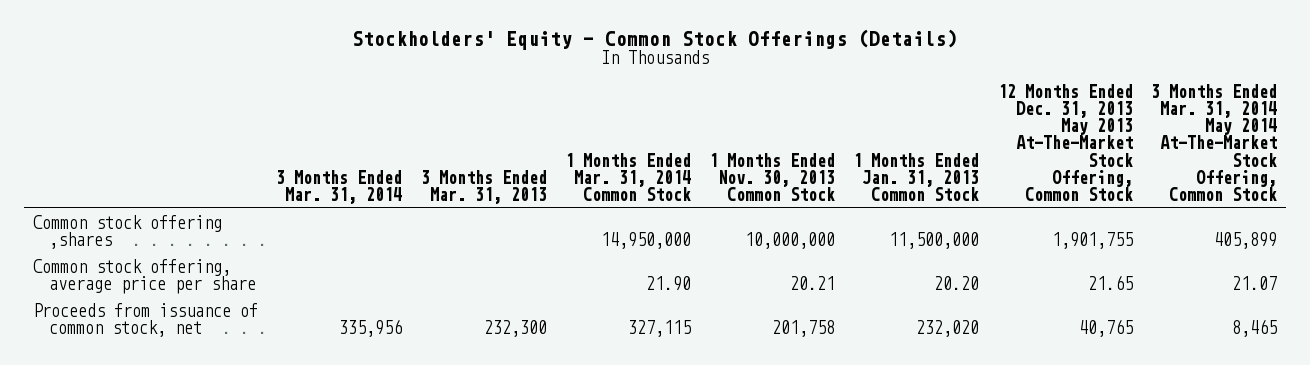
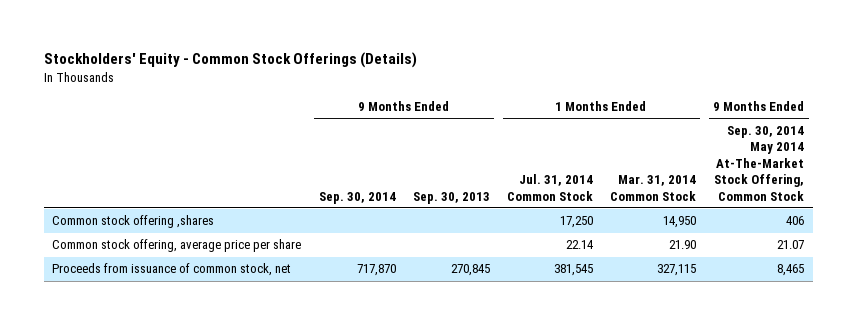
- | 3 Months Ended Mar. 31, 2014 | 3 Months Ended Mar. 31, 2013 | 1 Months Ended Mar. 31, 2014 Common Stock | 1 Months Ended Nov. 30, 2013 Common Stock | 1 Months Ended Jan. 31, 2013 Common Stock | 12 Months Ended Dec. 31, 2013 May 2013 At-The-Market Stock Offering, Common Stock | 3 Months Ended Mar. 31, 2014 May 2014 At-The-Market Stock Offering, Common Stock
+ | 9 Months Ended Sep. 30, 2014 | 9 Months Ended Sep. 30, 2013 | 1 Months Ended Jul. 31, 2014 Common Stock | 1 Months Ended Mar. 31, 2014 Common Stock | 9 Months Ended Sep. 30, 2014 May 2014 At-The-Market Stock Offering, Common Stock
- Common stock offering ,shares | | | 14,950,000 | 10,000,000 | 11,500,000 | 1,901,755 | 405,899
+ Common stock offering ,shares | | | 17,250 | 14,950 | 406

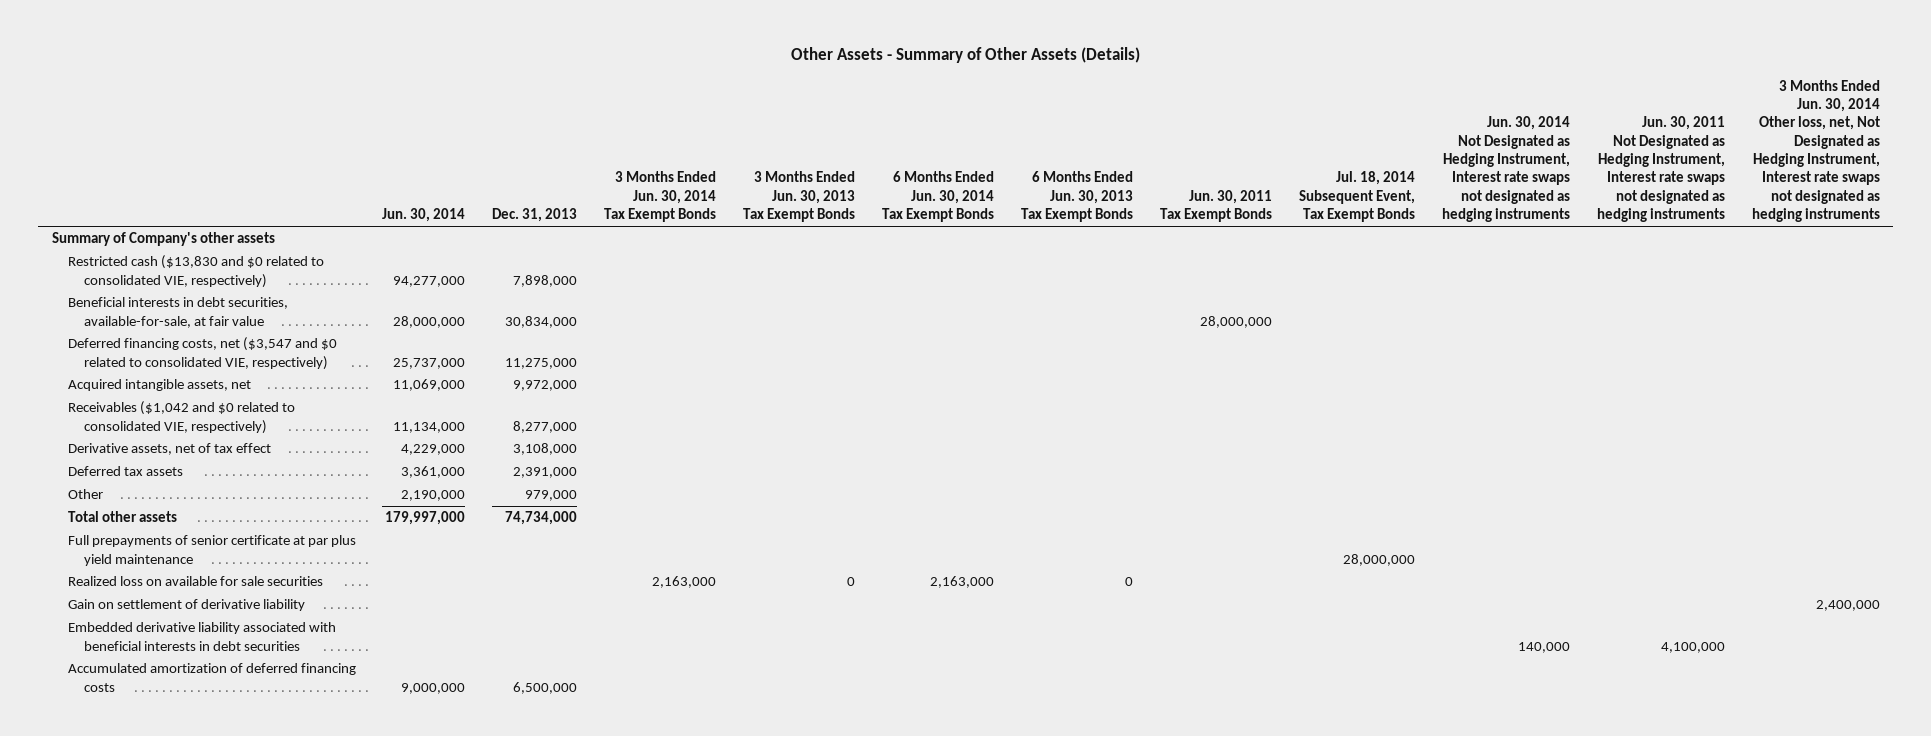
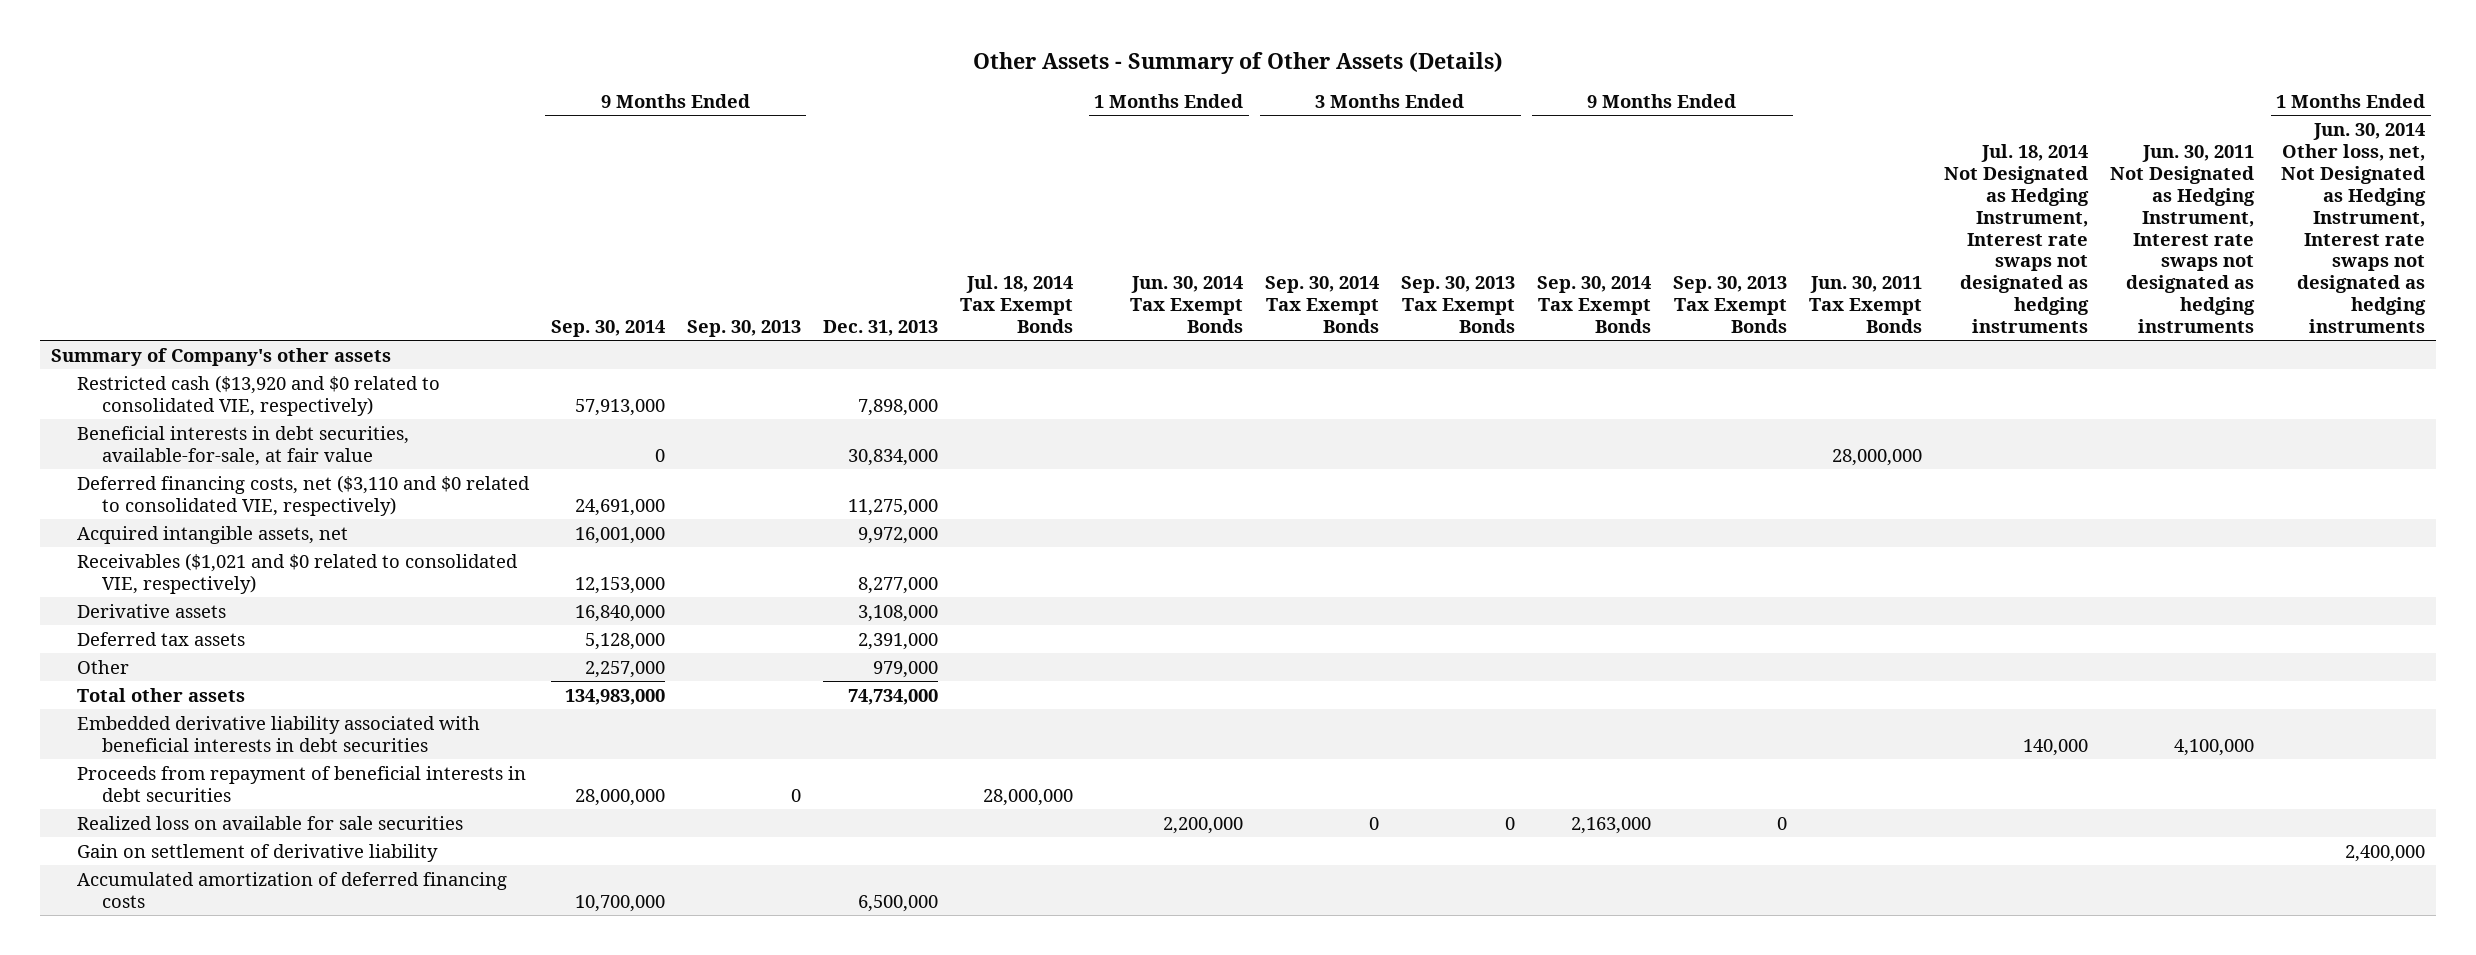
- | Jun. 30, 2014 | Dec. 31, 2013 | 3 Months Ended Jun. 30, 2014 Tax Exempt Bonds | 3 Months Ended Jun. 30, 2013 Tax Exempt Bonds | 6 Months Ended Jun. 30, 2014 Tax Exempt Bonds | 6 Months Ended Jun. 30, 2013 Tax Exempt Bonds | Jun. 30, 2011 Tax Exempt Bonds | Jul. 18, 2014 Subsequent Event, Tax Exempt Bonds | Jun. 30, 2014 Not Designated as Hedging Instrument, Interest rate swaps not designated as hedging instruments | Jun. 30, 2011 Not Designated as Hedging Instrument, Interest rate swaps not designated as hedging instruments | 3 Months Ended Jun. 30, 2014 Other loss, net, Not Designated as Hedging Instrument, Interest rate swaps not designated as hedging instruments
+ | 9 Months Ended Sep. 30, 2014 | 9 Months Ended Sep. 30, 2013 | Dec. 31, 2013 | Jul. 18, 2014 Tax Exempt Bonds | 1 Months Ended Jun. 30, 2014 Tax Exempt Bonds | 3 Months Ended Sep. 30, 2014 Tax Exempt Bonds | 3 Months Ended Sep. 30, 2013 Tax Exempt Bonds | 9 Months Ended Sep. 30, 2014 Tax Exempt Bonds | 9 Months Ended Sep. 30, 2013 Tax Exempt Bonds | Jun. 30, 2011 Tax Exempt Bonds | Jul. 18, 2014 Not Designated as Hedging Instrument, Interest rate swaps not designated as hedging instruments | Jun. 30, 2011 Not Designated as Hedging Instrument, Interest rate swaps not designated as hedging instruments | 1 Months Ended Jun. 30, 2014 Other loss, net, Not Designated as Hedging Instrument, Interest rate swaps not designated as hedging instruments
- Restricted cash ($13,830 and $0 related to consolidated VIE, respectively) | 94,277,000 | 7,898,000 | | | | | | | | |
+ Restricted cash ($13,920 and $0 related to consolidated VIE, respectively) | 57,913,000 | | 7,898,000 | | | | | | | | | |
- Deferred financing costs, net ($3,547 and $0 related to consolidated VIE, respectively) | 25,737,000 | 11,275,000 | | | | | | | | |
+ Deferred financing costs, net ($3,110 and $0 related to consolidated VIE, respectively) | 24,691,000 | | 11,275,000 | | | | | | | | | |
- Receivables ($1,042 and $0 related to consolidated VIE, respectively) | 11,134,000 | 8,277,000 | | | | | | | | |
- Derivative assets, net of tax effect | 4,229,000 | 3,108,000 | | | | | | | | |
+ Receivables ($1,021 and $0 related to consolidated VIE, respectively) | 12,153,000 | | 8,277,000 | | | | | | | | | |
+ Derivative assets | 16,840,000 | | 3,108,000 | | | | | | | | | |
- Full prepayments of senior certificate at par plus yield maintenance | | | | | | | | 28,000,000 | | |
moved up: Embedded derivative liability associated with beneficial interests in debt securities | | | | | | | | | | | 140,000 | 4,100,000 |
+ Proceeds from repayment of beneficial interests in debt securities | 28,000,000 | 0 | | 28,000,000 | | | | | | | | |

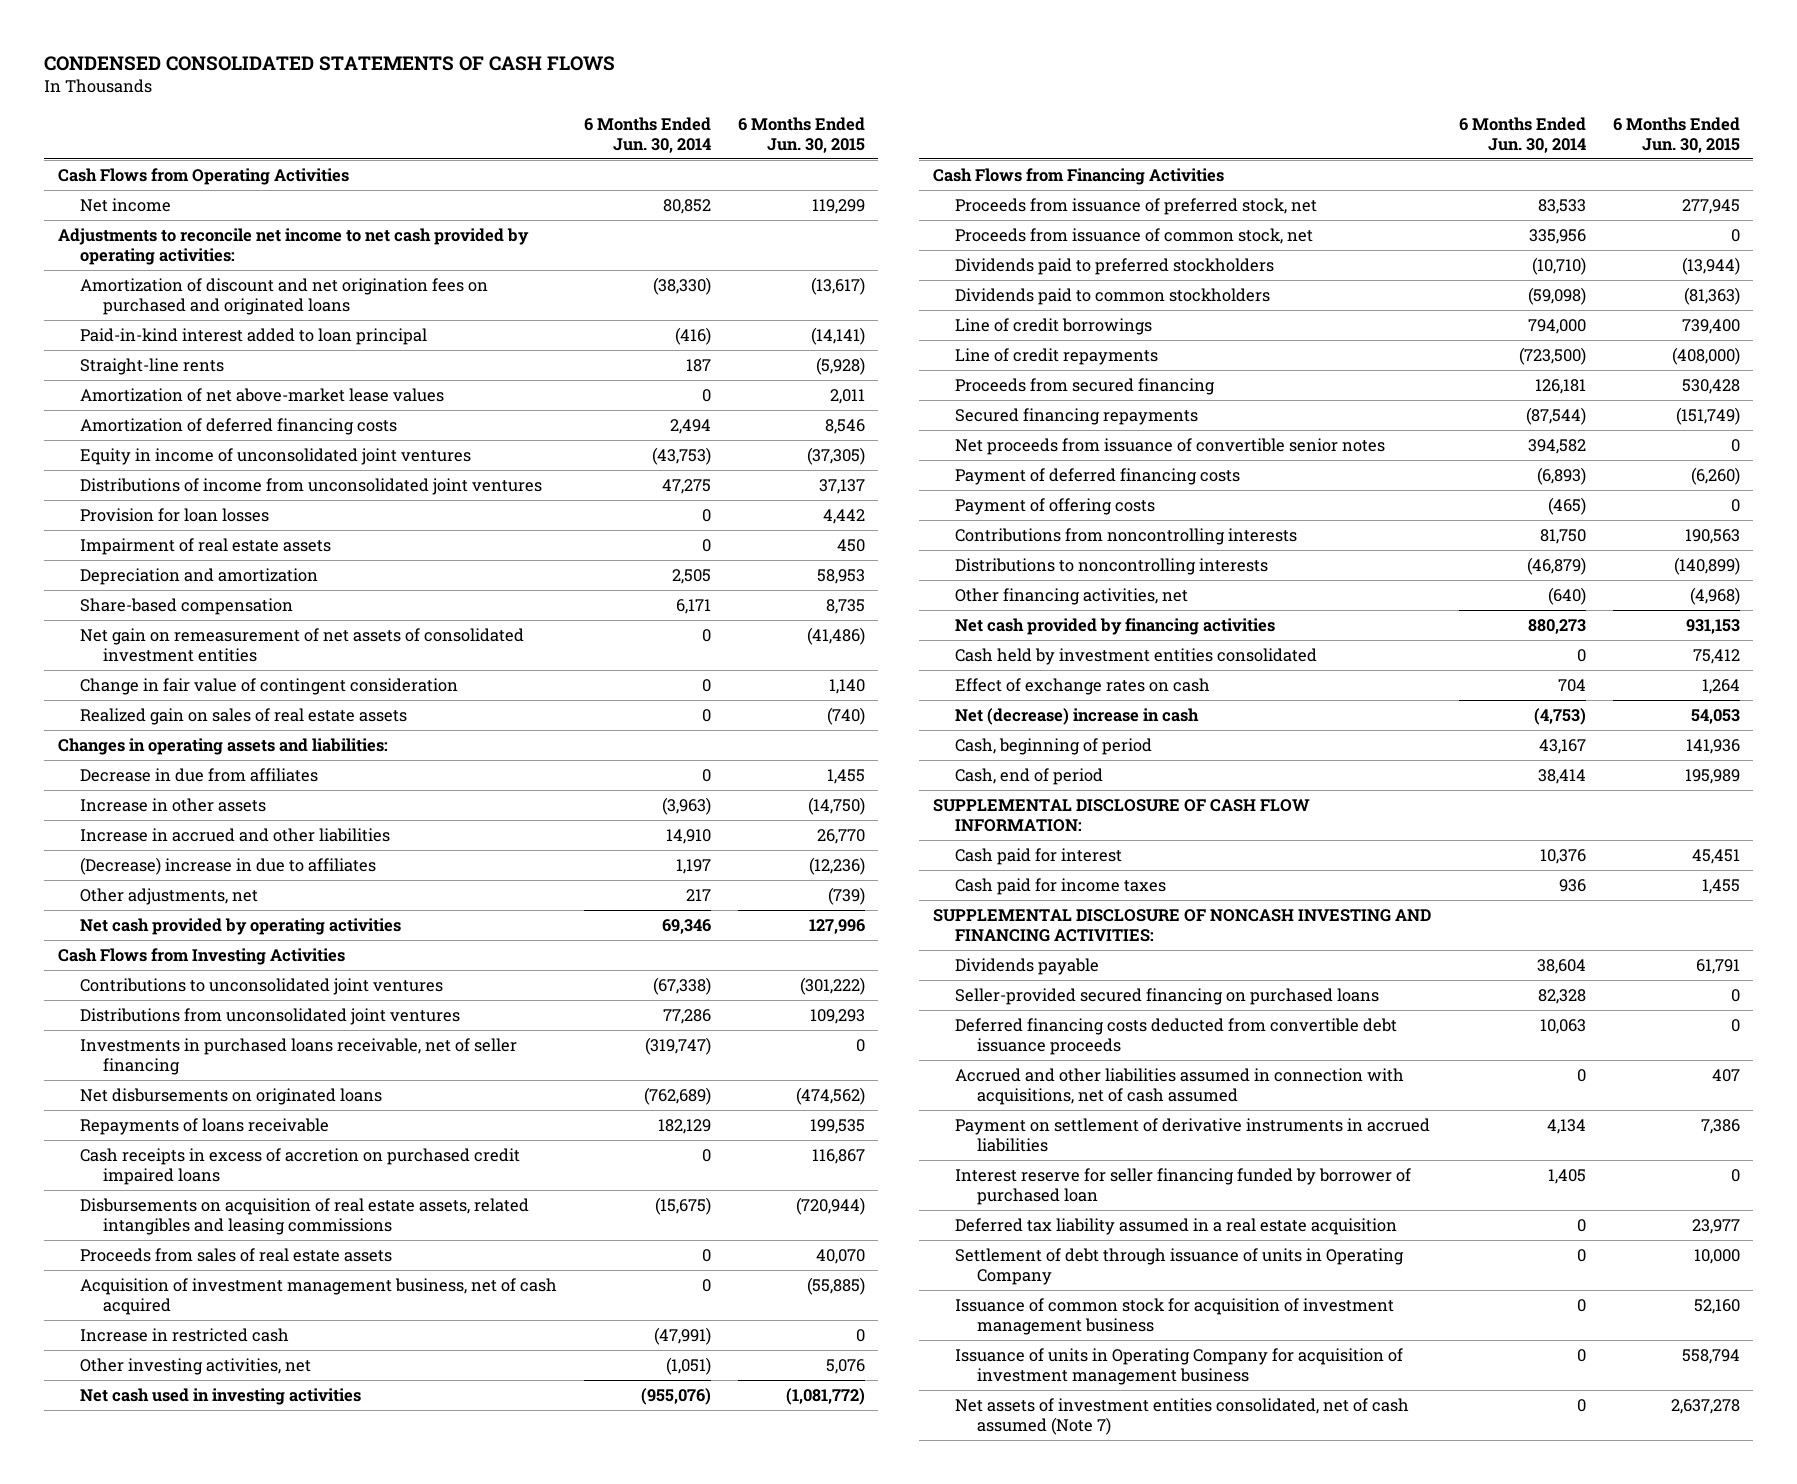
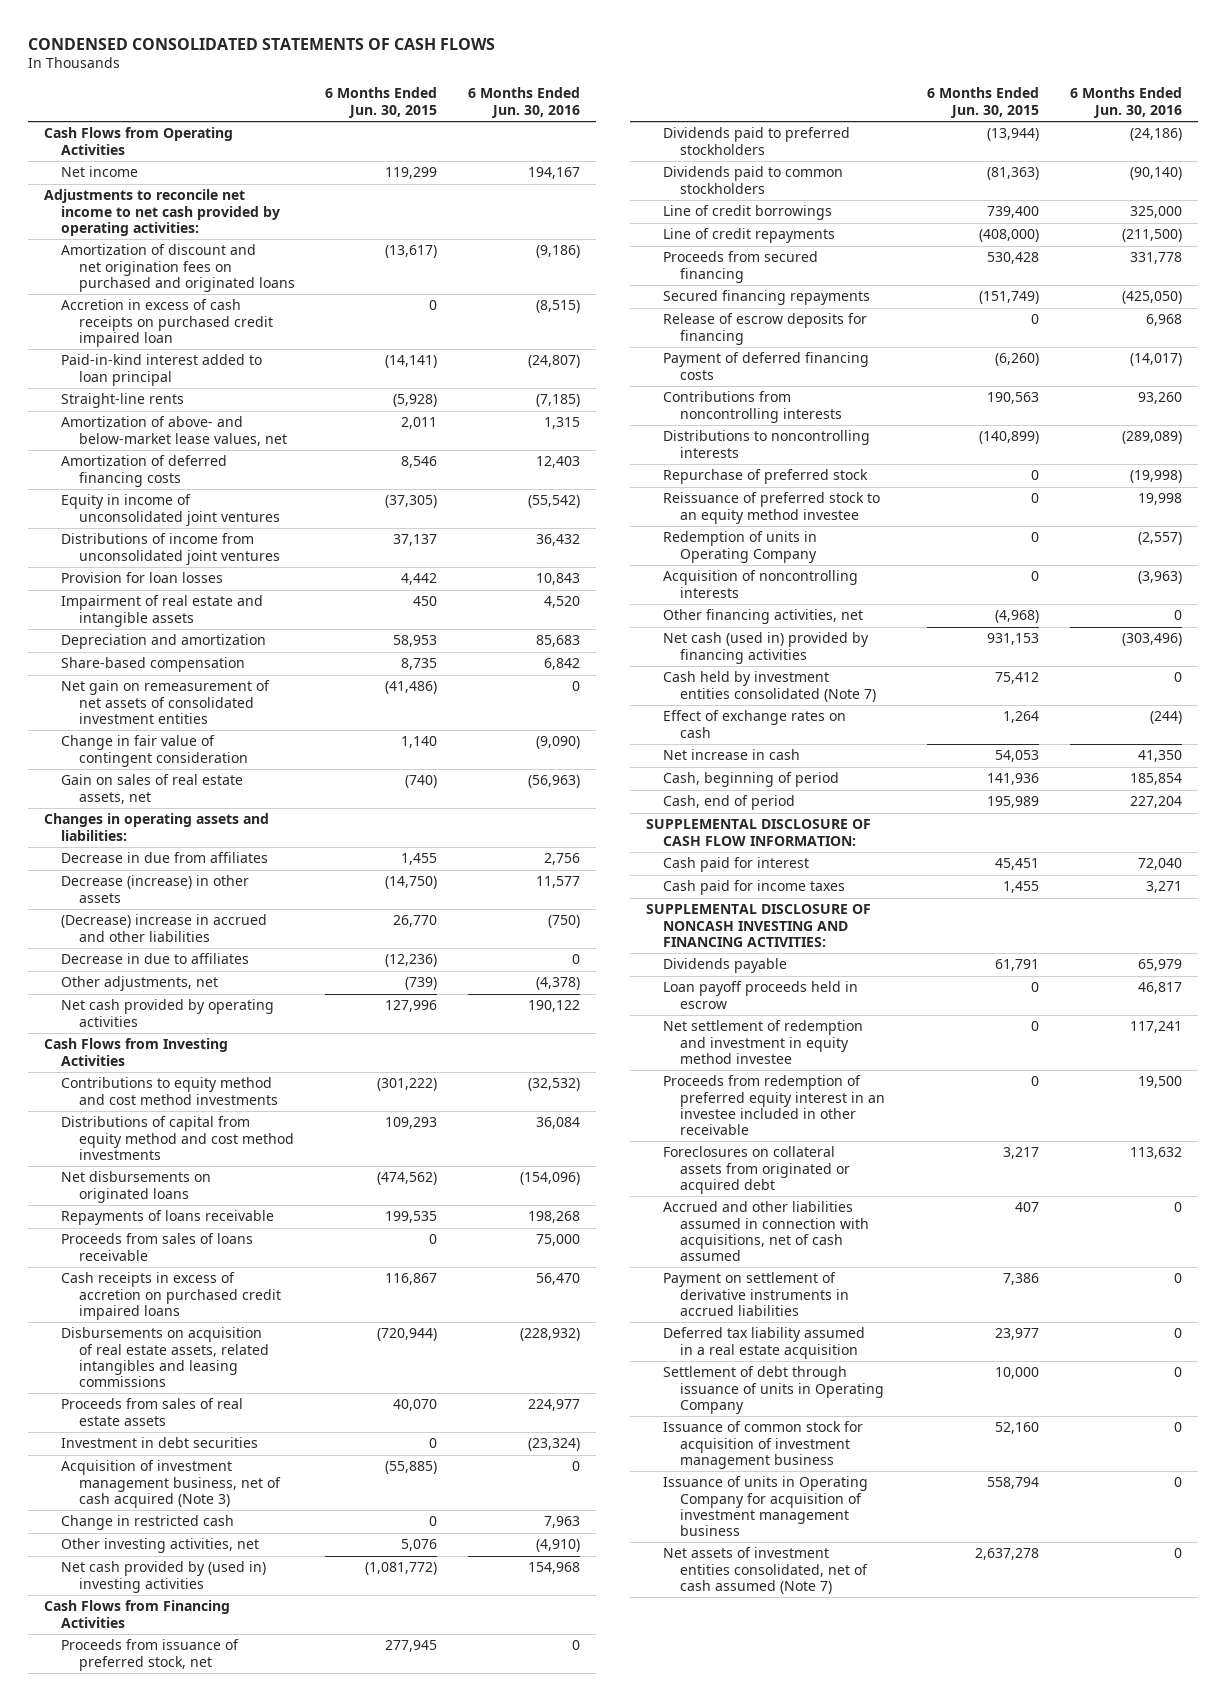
- | 6 Months Ended Jun. 30, 2014 | 6 Months Ended Jun. 30, 2015
+ | 6 Months Ended Jun. 30, 2015 | 6 Months Ended Jun. 30, 2016
+ Accretion in excess of cash receipts on purchased credit impaired loan | 0 | (8,515)
- Amortization of net above-market lease values | 0 | 2,011
+ Amortization of above- and below-market lease values, net | 2,011 | 1,315
- Impairment of real estate assets | 0 | 450
+ Impairment of real estate and intangible assets | 450 | 4,520
- Realized gain on sales of real estate assets | 0 | (740)
+ Gain on sales of real estate assets, net | (740) | (56,963)
- Increase in other assets | (3,963) | (14,750)
- Increase in accrued and other liabilities | 14,910 | 26,770
- (Decrease) increase in due to affiliates | 1,197 | (12,236)
+ Decrease (increase) in other assets | (14,750) | 11,577
+ (Decrease) increase in accrued and other liabilities | 26,770 | (750)
+ Decrease in due to affiliates | (12,236) | 0
- Contributions to unconsolidated joint ventures | (67,338) | (301,222)
- Distributions from unconsolidated joint ventures | 77,286 | 109,293
- Investments in purchased loans receivable, net of seller financing | (319,747) | 0
+ Contributions to equity method and cost method investments | (301,222) | (32,532)
+ Distributions of capital from equity method and cost method investments | 109,293 | 36,084
+ Proceeds from sales of loans receivable | 0 | 75,000
- Acquisition of investment management business, net of cash acquired | 0 | (55,885)
- Increase in restricted cash | (47,991) | 0
+ Investment in debt securities | 0 | (23,324)
+ Acquisition of investment management business, net of cash acquired (Note 3) | (55,885) | 0
+ Change in restricted cash | 0 | 7,963
- Net cash used in investing activities | (955,076) | (1,081,772)
+ Net cash provided by (used in) investing activities | (1,081,772) | 154,968
- Proceeds from issuance of common stock, net | 335,956 | 0
- Net proceeds from issuance of convertible senior notes | 394,582 | 0
+ Release of escrow deposits for financing | 0 | 6,968
- Payment of offering costs | (465) | 0
+ Repurchase of preferred stock | 0 | (19,998)
+ Reissuance of preferred stock to an equity method investee | 0 | 19,998
+ Redemption of units in Operating Company | 0 | (2,557)
+ Acquisition of noncontrolling interests | 0 | (3,963)
- Net cash provided by financing activities | 880,273 | 931,153
- Cash held by investment entities consolidated | 0 | 75,412
+ Net cash (used in) provided by financing activities | 931,153 | (303,496)
+ Cash held by investment entities consolidated (Note 7) | 75,412 | 0
- Net (decrease) increase in cash | (4,753) | 54,053
+ Net increase in cash | 54,053 | 41,350
- Seller-provided secured financing on purchased loans | 82,328 | 0
- Deferred financing costs deducted from convertible debt issuance proceeds | 10,063 | 0
+ Loan payoff proceeds held in escrow | 0 | 46,817
+ Net settlement of redemption and investment in equity method investee | 0 | 117,241
+ Proceeds from redemption of preferred equity interest in an investee included in other receivable | 0 | 19,500
+ Foreclosures on collateral assets from originated or acquired debt | 3,217 | 113,632
- Interest reserve for seller financing funded by borrower of purchased loan | 1,405 | 0

